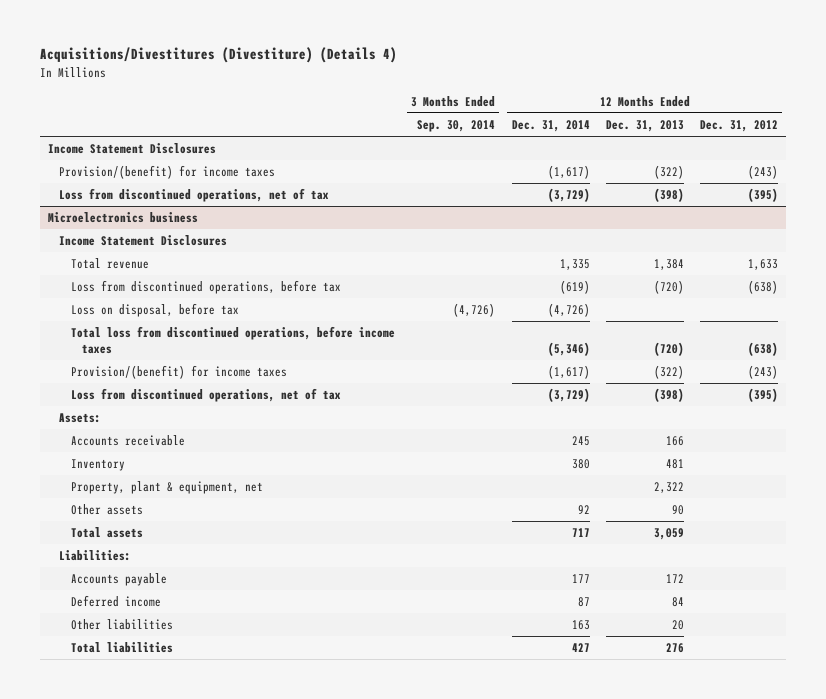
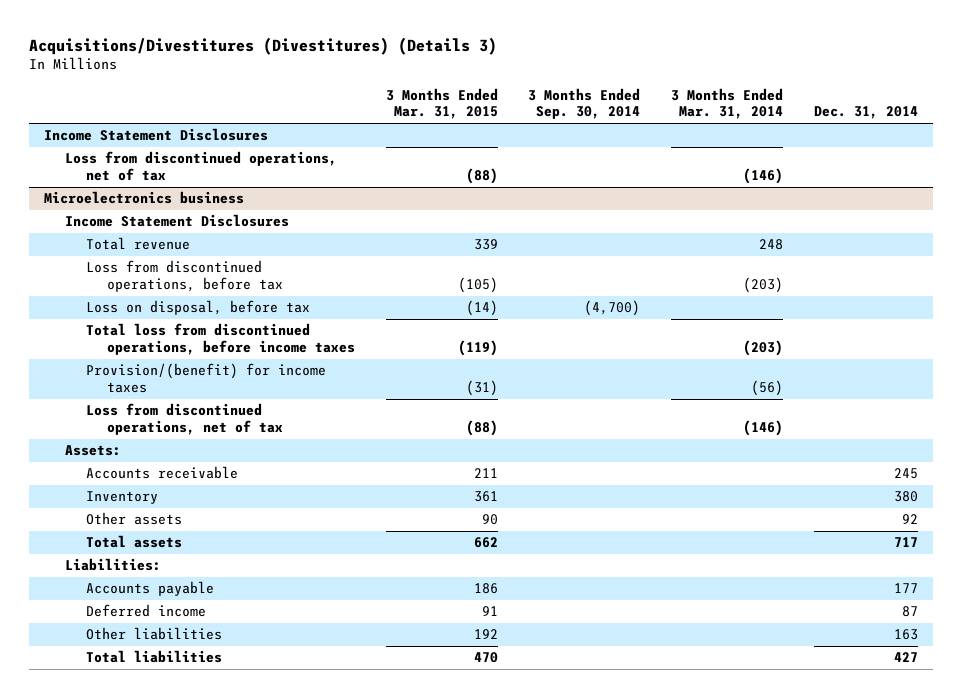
- Acquisitions/Divestitures (Divestiture) (Details 4)
+ Acquisitions/Divestitures (Divestitures) (Details 3)
- | 3 Months Ended Sep. 30, 2014 | 12 Months Ended Dec. 31, 2014 | 12 Months Ended Dec. 31, 2013 | 12 Months Ended Dec. 31, 2012
+ | 3 Months Ended Mar. 31, 2015 | 3 Months Ended Sep. 30, 2014 | 3 Months Ended Mar. 31, 2014 | Dec. 31, 2014
- Provision/(benefit) for income taxes | | (1,617) | (322) | (243)
@ Microelectronics business
- Loss on disposal, before tax | (4,726) | (4,726) | |
+ Loss on disposal, before tax | (14) | (4,700) | |
- Property, plant & equipment, net | | | 2,322 |

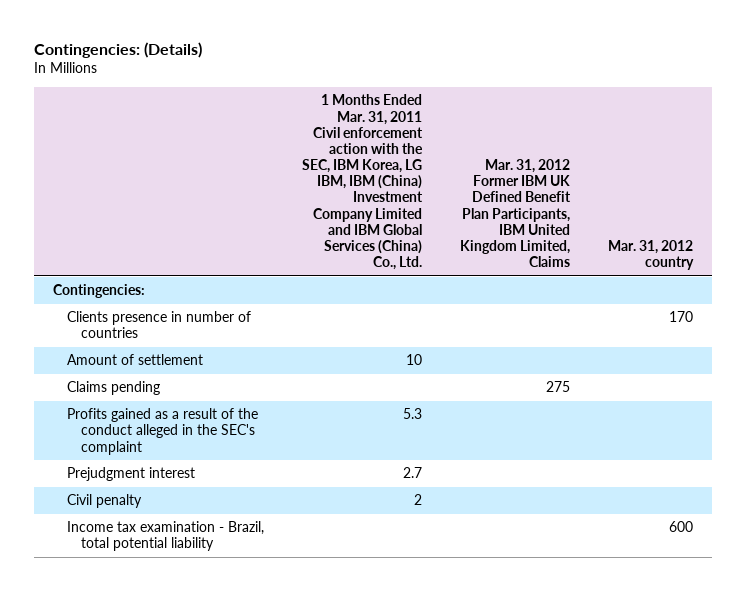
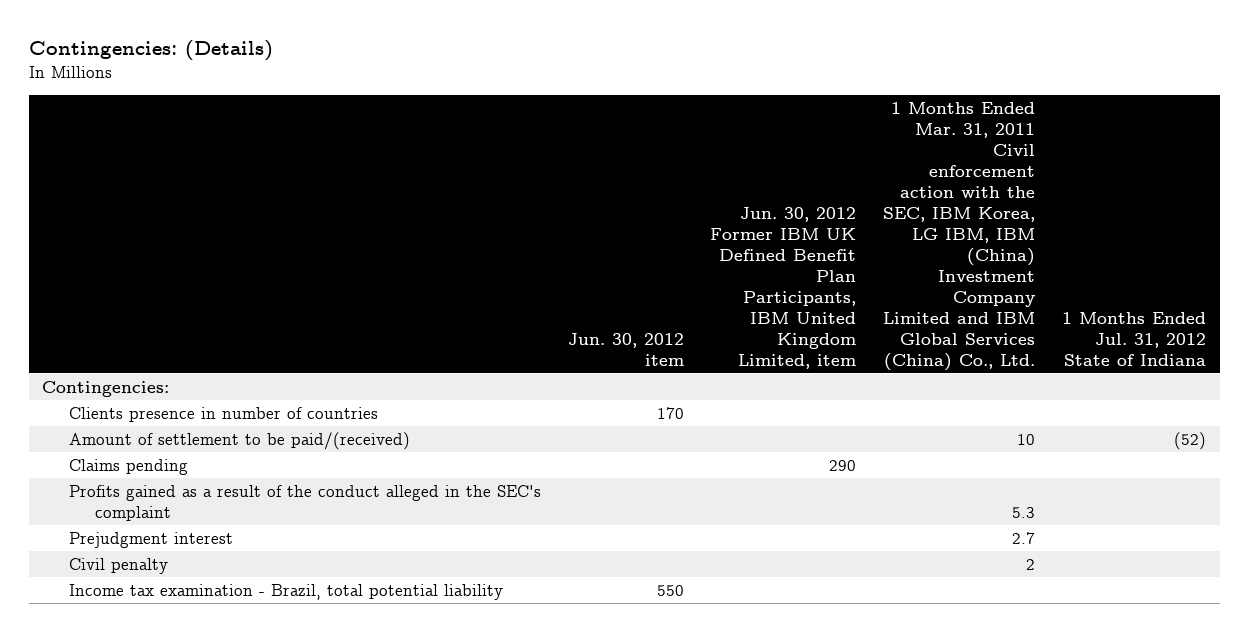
- | 1 Months Ended Mar. 31, 2011 Civil enforcement action with the SEC, IBM Korea, LG IBM, IBM (China) Investment Company Limited and IBM Global Services (China) Co., Ltd. | Mar. 31, 2012 Former IBM UK Defined Benefit Plan Participants, IBM United Kingdom Limited, Claims | Mar. 31, 2012 country
+ | Jun. 30, 2012 item | Jun. 30, 2012 Former IBM UK Defined Benefit Plan Participants, IBM United Kingdom Limited, item | 1 Months Ended Mar. 31, 2011 Civil enforcement action with the SEC, IBM Korea, LG IBM, IBM (China) Investment Company Limited and IBM Global Services (China) Co., Ltd. | 1 Months Ended Jul. 31, 2012 State of Indiana
- Amount of settlement | 10 | |
+ Amount of settlement to be paid/(received) | | | 10 | (52)

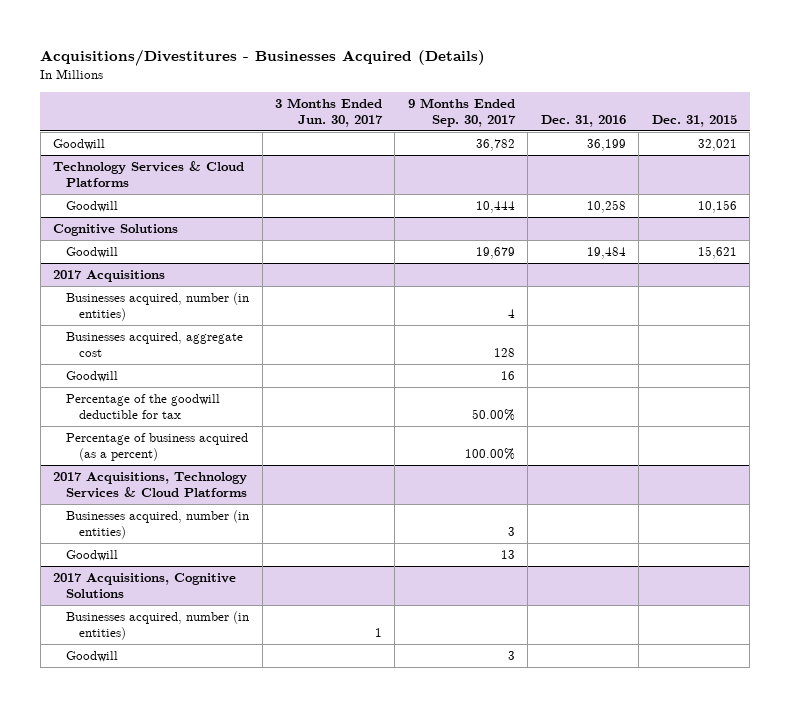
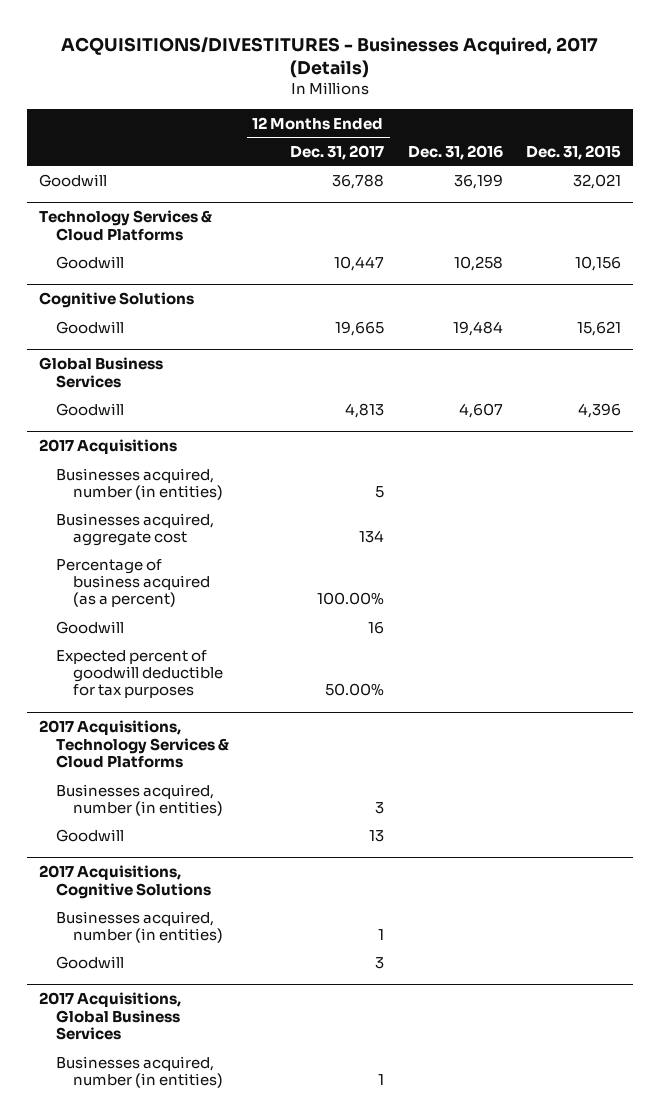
- Acquisitions/Divestitures - Businesses Acquired (Details)
+ ACQUISITIONS/DIVESTITURES - Businesses Acquired, 2017 (Details)
- | 3 Months Ended Jun. 30, 2017 | 9 Months Ended Sep. 30, 2017 | Dec. 31, 2016 | Dec. 31, 2015
+ | 12 Months Ended Dec. 31, 2017 | Dec. 31, 2016 | Dec. 31, 2015
+ Global Business Services
+ Goodwill | 4,813 | 4,607 | 4,396
@ 2017 Acquisitions
- Percentage of the goodwill deductible for tax | | 50.00% | |
moved down: Goodwill | 16 | |
+ Expected percent of goodwill deductible for tax purposes | 50.00% | |
+ 2017 Acquisitions, Global Business Services
+ Businesses acquired, number (in entities) | 1 | |

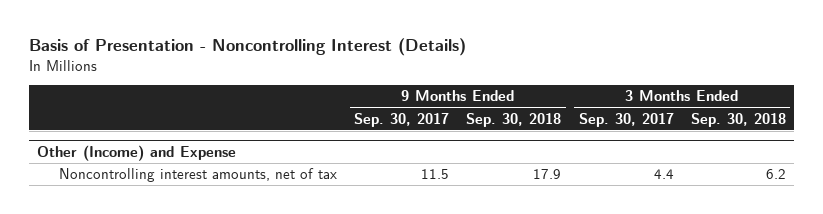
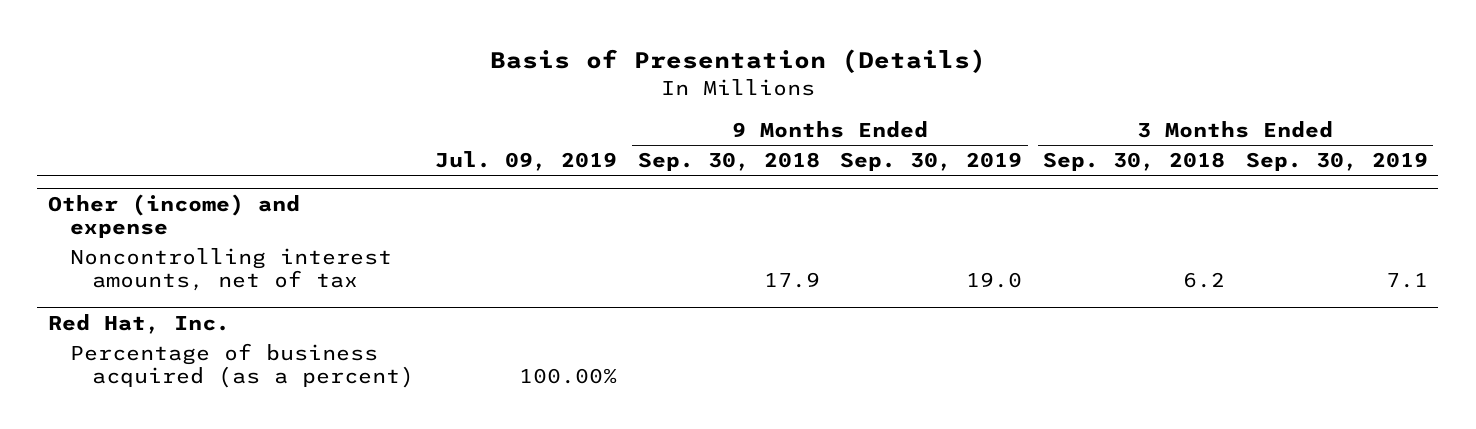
- Basis of Presentation - Noncontrolling Interest (Details)
+ Basis of Presentation (Details)
- | 9 Months Ended Sep. 30, 2017 | 9 Months Ended Sep. 30, 2018 | 3 Months Ended Sep. 30, 2017 | 3 Months Ended Sep. 30, 2018
+ | Jul. 09, 2019 | 9 Months Ended Sep. 30, 2018 | 9 Months Ended Sep. 30, 2019 | 3 Months Ended Sep. 30, 2018 | 3 Months Ended Sep. 30, 2019
- Other (Income) and Expense
+ Other (income) and expense
+ Red Hat, Inc.
+ Percentage of business acquired (as a percent) | 100.00% | | | |

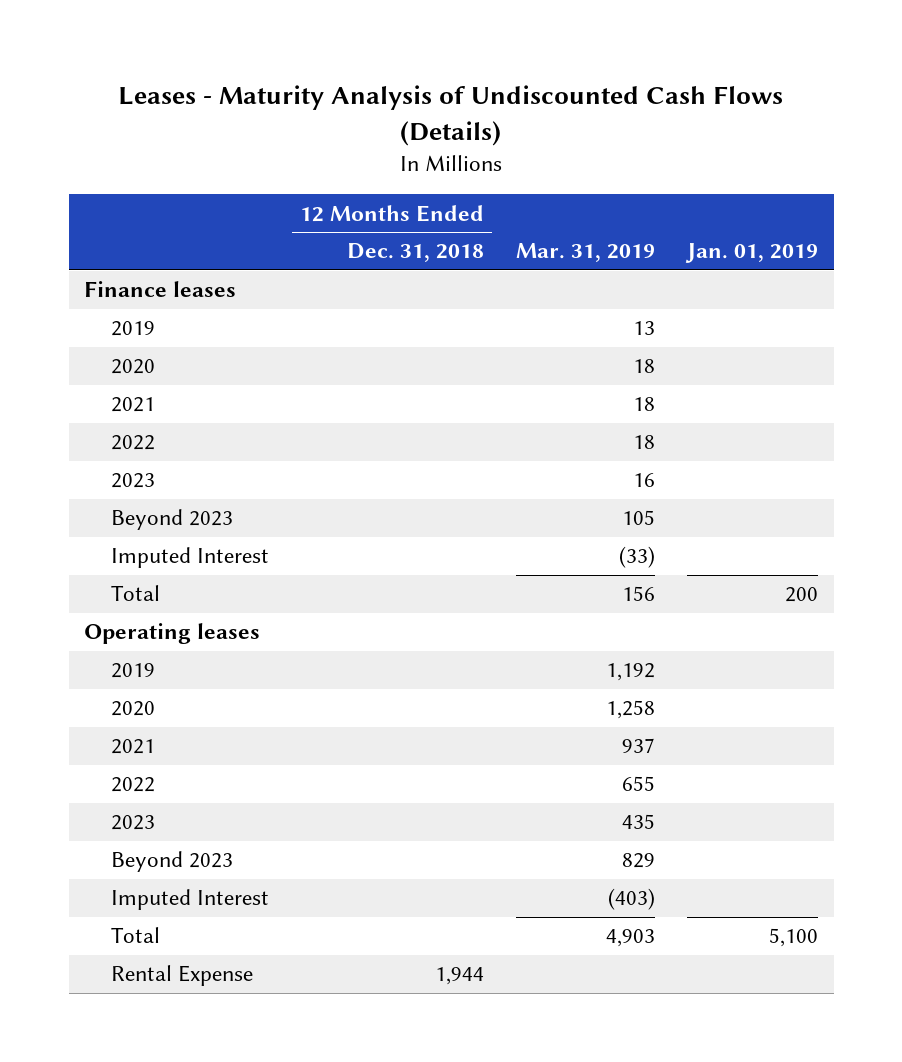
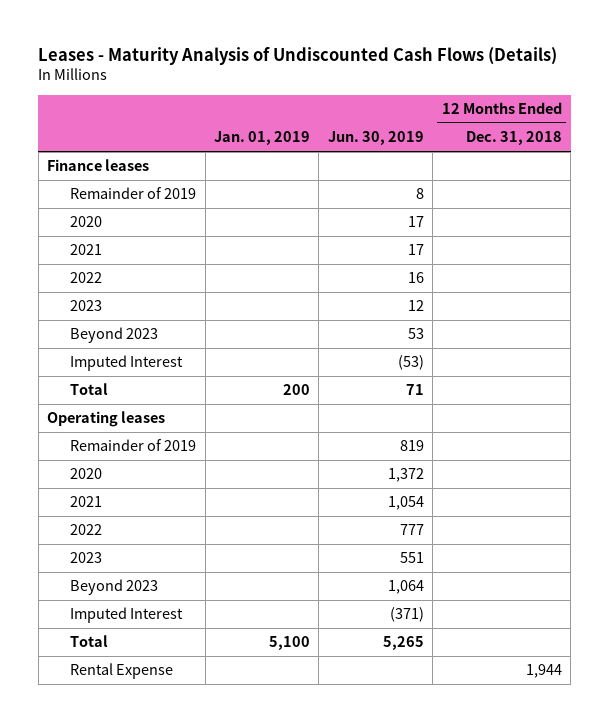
- | 12 Months Ended Dec. 31, 2018 | Mar. 31, 2019 | Jan. 01, 2019
+ | Jan. 01, 2019 | Jun. 30, 2019 | 12 Months Ended Dec. 31, 2018
- 2019 | | 13 |
+ Remainder of 2019 | | 8 |
- 2019 | | 1,192 |
+ Remainder of 2019 | | 819 |

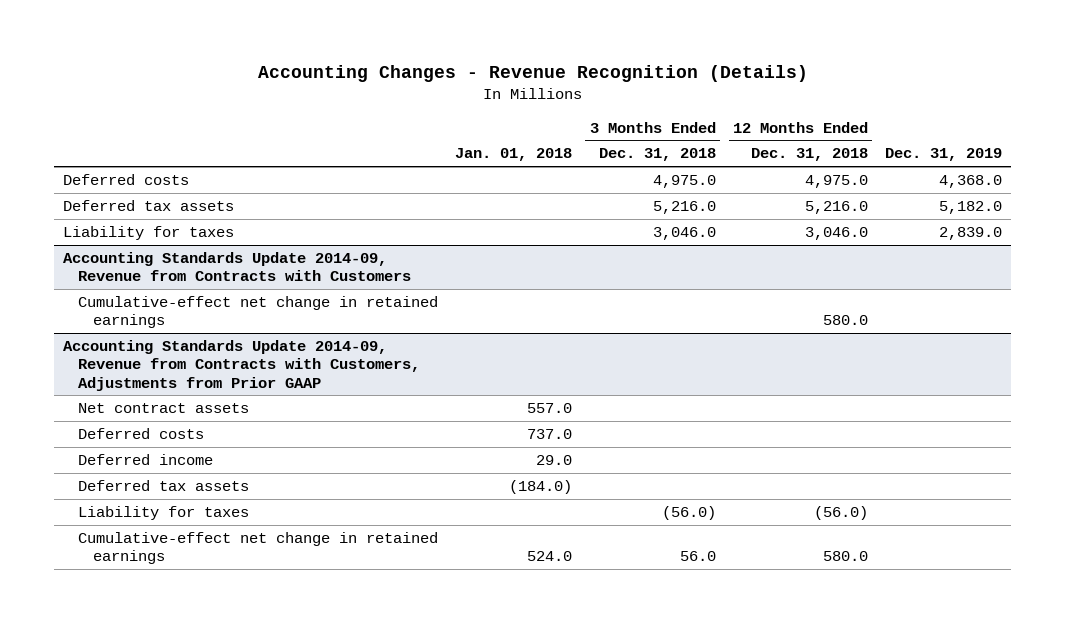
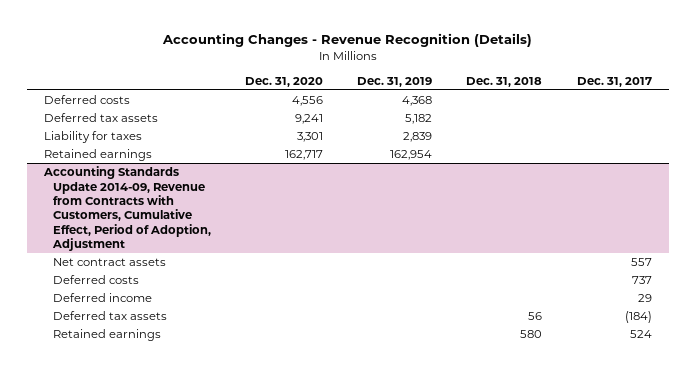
- | Jan. 01, 2018 | 3 Months Ended Dec. 31, 2018 | 12 Months Ended Dec. 31, 2018 | Dec. 31, 2019
+ | Dec. 31, 2020 | Dec. 31, 2019 | Dec. 31, 2018 | Dec. 31, 2017
- Deferred costs | | 4,975.0 | 4,975.0 | 4,368.0
- Deferred tax assets | | 5,216.0 | 5,216.0 | 5,182.0
- Liability for taxes | | 3,046.0 | 3,046.0 | 2,839.0
- Accounting Standards Update 2014-09, Revenue from Contracts with Customers
- Cumulative-effect net change in retained earnings | | | 580.0 |
- Accounting Standards Update 2014-09, Revenue from Contracts with Customers, Adjustments from Prior GAAP
- Net contract assets | 557.0 | | |
- Deferred costs | 737.0 | | |
- Deferred income | 29.0 | | |
- Deferred tax assets | (184.0) | | |
- Liability for taxes | | (56.0) | (56.0) |
- Cumulative-effect net change in retained earnings | 524.0 | 56.0 | 580.0 |
+ Deferred costs | 4,556 | 4,368 | |
+ Deferred tax assets | 9,241 | 5,182 | |
+ Liability for taxes | 3,301 | 2,839 | |
+ Retained earnings | 162,717 | 162,954 | |
+ Accounting Standards Update 2014-09, Revenue from Contracts with Customers, Cumulative Effect, Period of Adoption, Adjustment
+ Net contract assets | | | | 557
+ Deferred costs | | | | 737
+ Deferred income | | | | 29
+ Deferred tax assets | | | 56 | (184)
+ Retained earnings | | | 580 | 524

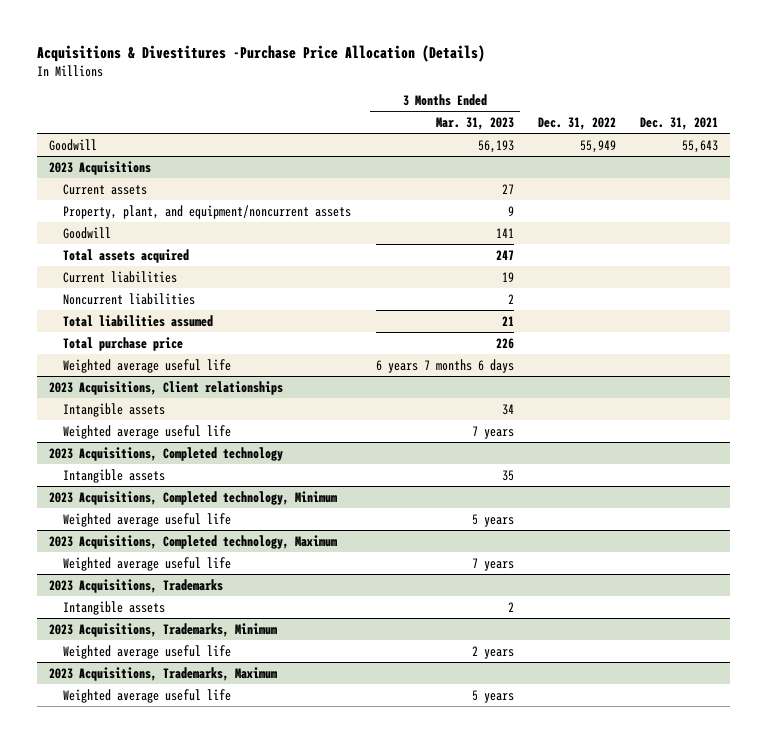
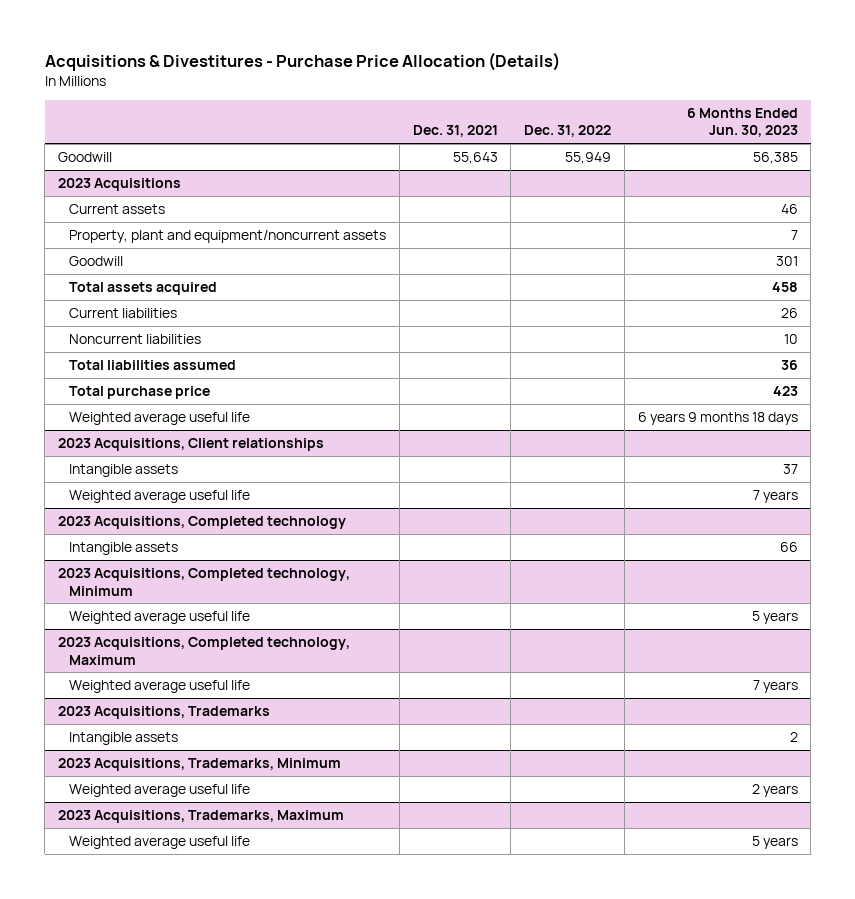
- Acquisitions & Divestitures -Purchase Price Allocation (Details)
+ Acquisitions & Divestitures - Purchase Price Allocation (Details)
- | 3 Months Ended Mar. 31, 2023 | Dec. 31, 2022 | Dec. 31, 2021
+ | Dec. 31, 2021 | Dec. 31, 2022 | 6 Months Ended Jun. 30, 2023
@ 2023 Acquisitions
- Property, plant, and equipment/noncurrent assets | 9 | |
+ Property, plant and equipment/noncurrent assets | | | 7

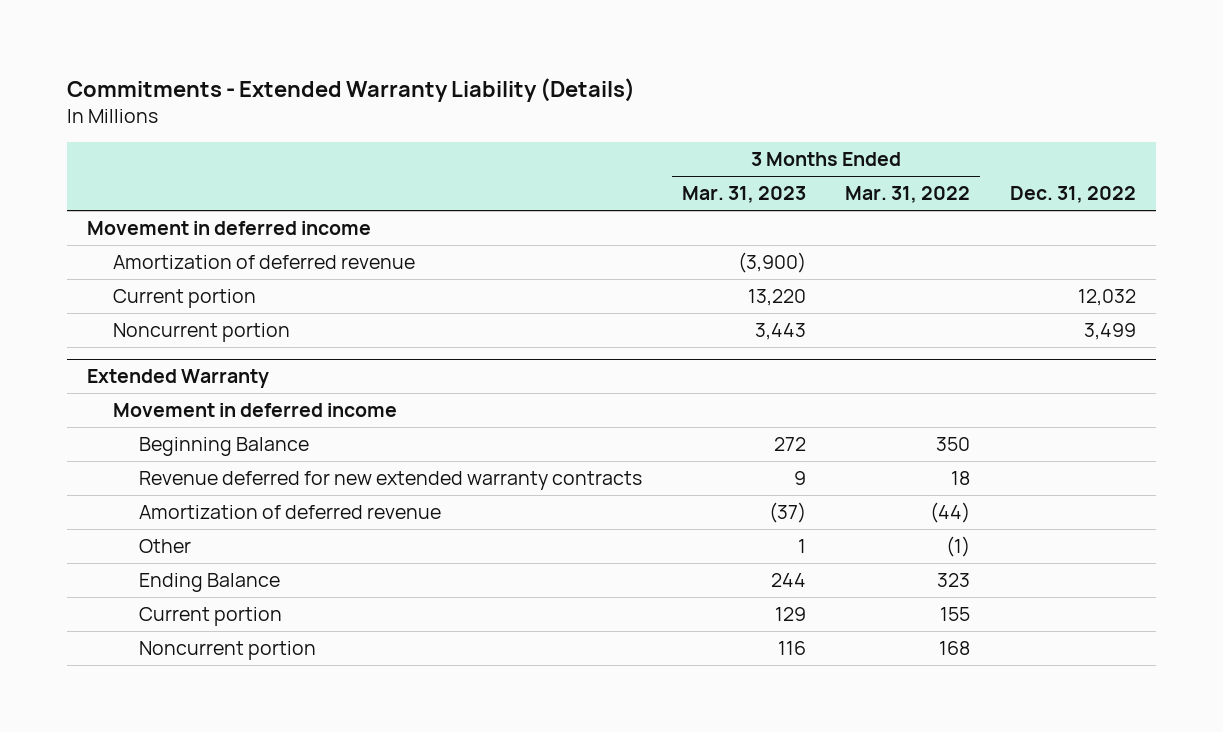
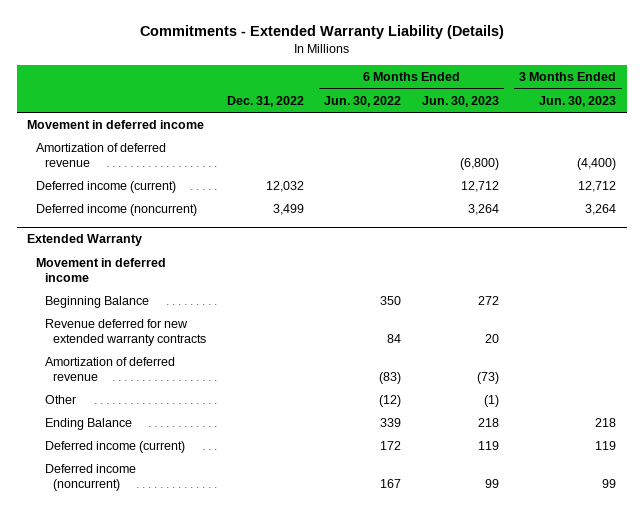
- | 3 Months Ended Mar. 31, 2023 | 3 Months Ended Mar. 31, 2022 | Dec. 31, 2022
+ | Dec. 31, 2022 | 6 Months Ended Jun. 30, 2022 | 6 Months Ended Jun. 30, 2023 | 3 Months Ended Jun. 30, 2023
- Current portion | 13,220 | | 12,032
- Noncurrent portion | 3,443 | | 3,499
+ Deferred income (current) | 12,032 | | 12,712 | 12,712
+ Deferred income (noncurrent) | 3,499 | | 3,264 | 3,264
@ Extended Warranty
- Current portion | 129 | 155 |
- Noncurrent portion | 116 | 168 |
+ Deferred income (current) | | 172 | 119 | 119
+ Deferred income (noncurrent) | | 167 | 99 | 99

